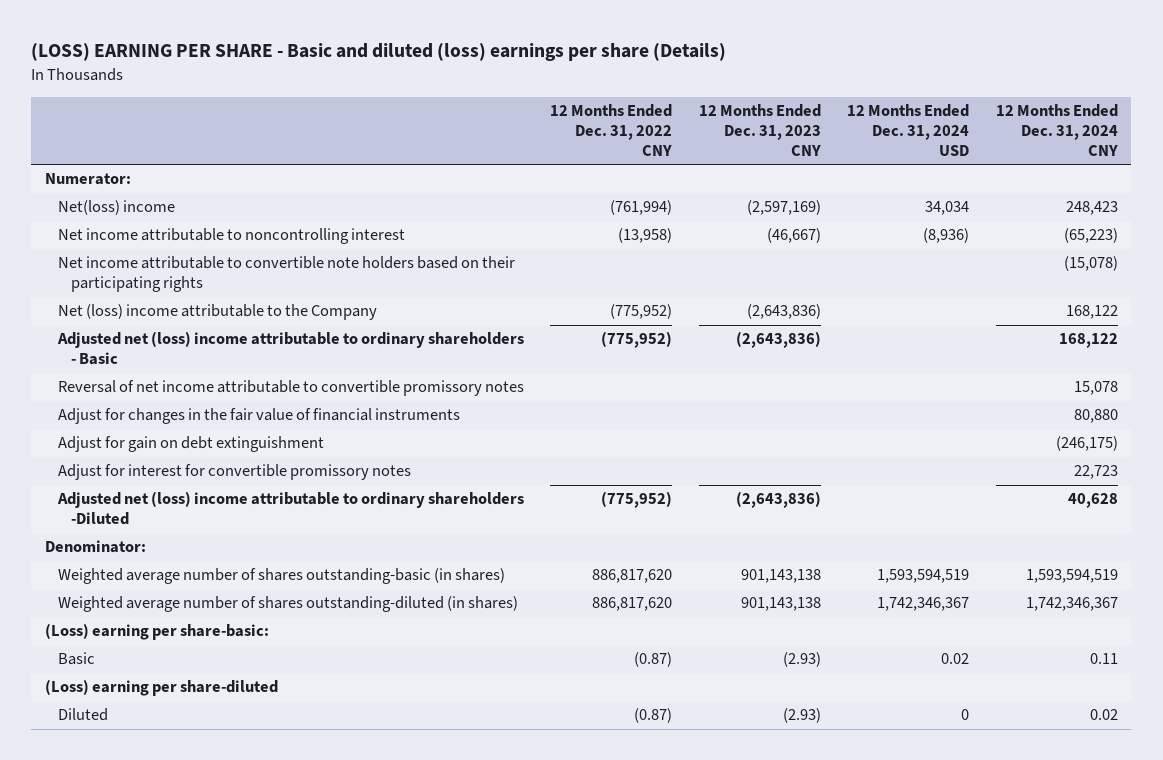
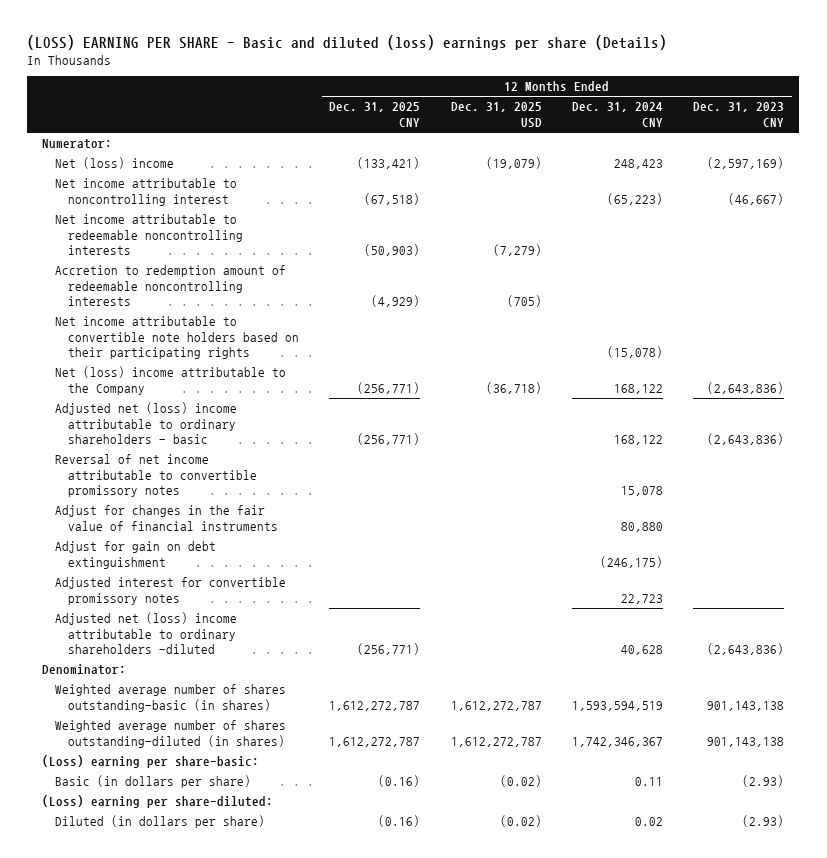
- | 12 Months Ended Dec. 31, 2022 CNY | 12 Months Ended Dec. 31, 2023 CNY | 12 Months Ended Dec. 31, 2024 USD | 12 Months Ended Dec. 31, 2024 CNY
+ | 12 Months Ended Dec. 31, 2025 CNY | 12 Months Ended Dec. 31, 2025 USD | 12 Months Ended Dec. 31, 2024 CNY | 12 Months Ended Dec. 31, 2023 CNY
- Net(loss) income | (761,994) | (2,597,169) | 34,034 | 248,423
+ Net (loss) income | (133,421) | (19,079) | 248,423 | (2,597,169)
+ Net income attributable to redeemable noncontrolling interests | (50,903) | (7,279) | |
+ Accretion to redemption amount of redeemable noncontrolling interests | (4,929) | (705) | |
- Adjusted net (loss) income attributable to ordinary shareholders - Basic | (775,952) | (2,643,836) | | 168,122
+ Adjusted net (loss) income attributable to ordinary shareholders - basic | (256,771) | | 168,122 | (2,643,836)
- Adjust for interest for convertible promissory notes | | | | 22,723
- Adjusted net (loss) income attributable to ordinary shareholders -Diluted | (775,952) | (2,643,836) | | 40,628
+ Adjusted interest for convertible promissory notes | | | 22,723 |
+ Adjusted net (loss) income attributable to ordinary shareholders -diluted | (256,771) | | 40,628 | (2,643,836)
- Basic | (0.87) | (2.93) | 0.02 | 0.11
- (Loss) earning per share-diluted
- Diluted | (0.87) | (2.93) | 0 | 0.02
+ Basic (in dollars per share) | (0.16) | (0.02) | 0.11 | (2.93)
+ (Loss) earning per share-diluted:
+ Diluted (in dollars per share) | (0.16) | (0.02) | 0.02 | (2.93)

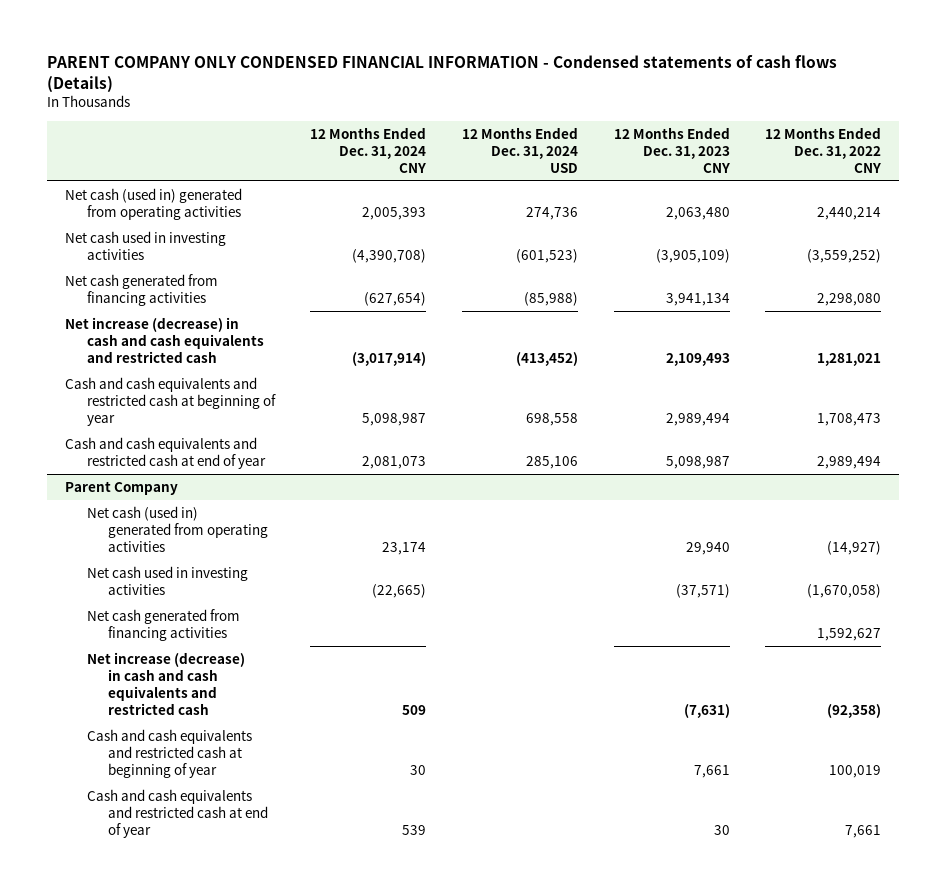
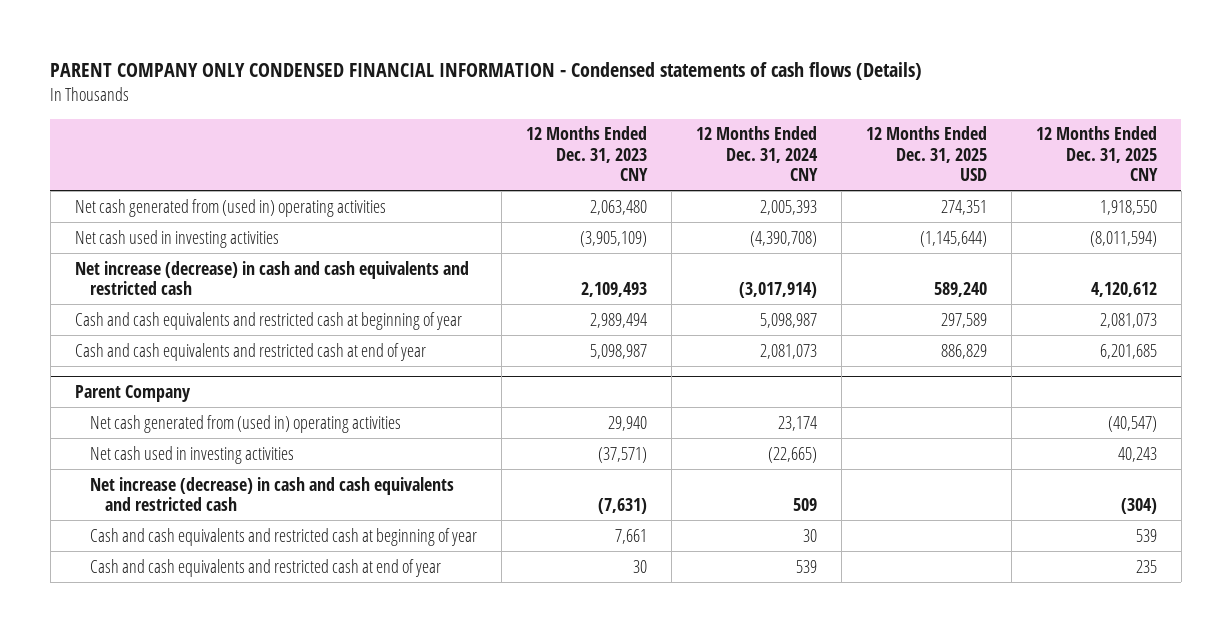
- | 12 Months Ended Dec. 31, 2024 CNY | 12 Months Ended Dec. 31, 2024 USD | 12 Months Ended Dec. 31, 2023 CNY | 12 Months Ended Dec. 31, 2022 CNY
+ | 12 Months Ended Dec. 31, 2023 CNY | 12 Months Ended Dec. 31, 2024 CNY | 12 Months Ended Dec. 31, 2025 USD | 12 Months Ended Dec. 31, 2025 CNY
- Net cash (used in) generated from operating activities | 2,005,393 | 274,736 | 2,063,480 | 2,440,214
+ Net cash generated from (used in) operating activities | 2,063,480 | 2,005,393 | 274,351 | 1,918,550
- Net cash generated from financing activities | (627,654) | (85,988) | 3,941,134 | 2,298,080
@ Parent Company
- Net cash (used in) generated from operating activities | 23,174 | | 29,940 | (14,927)
+ Net cash generated from (used in) operating activities | 29,940 | 23,174 | | (40,547)
- Net cash generated from financing activities | | | | 1,592,627

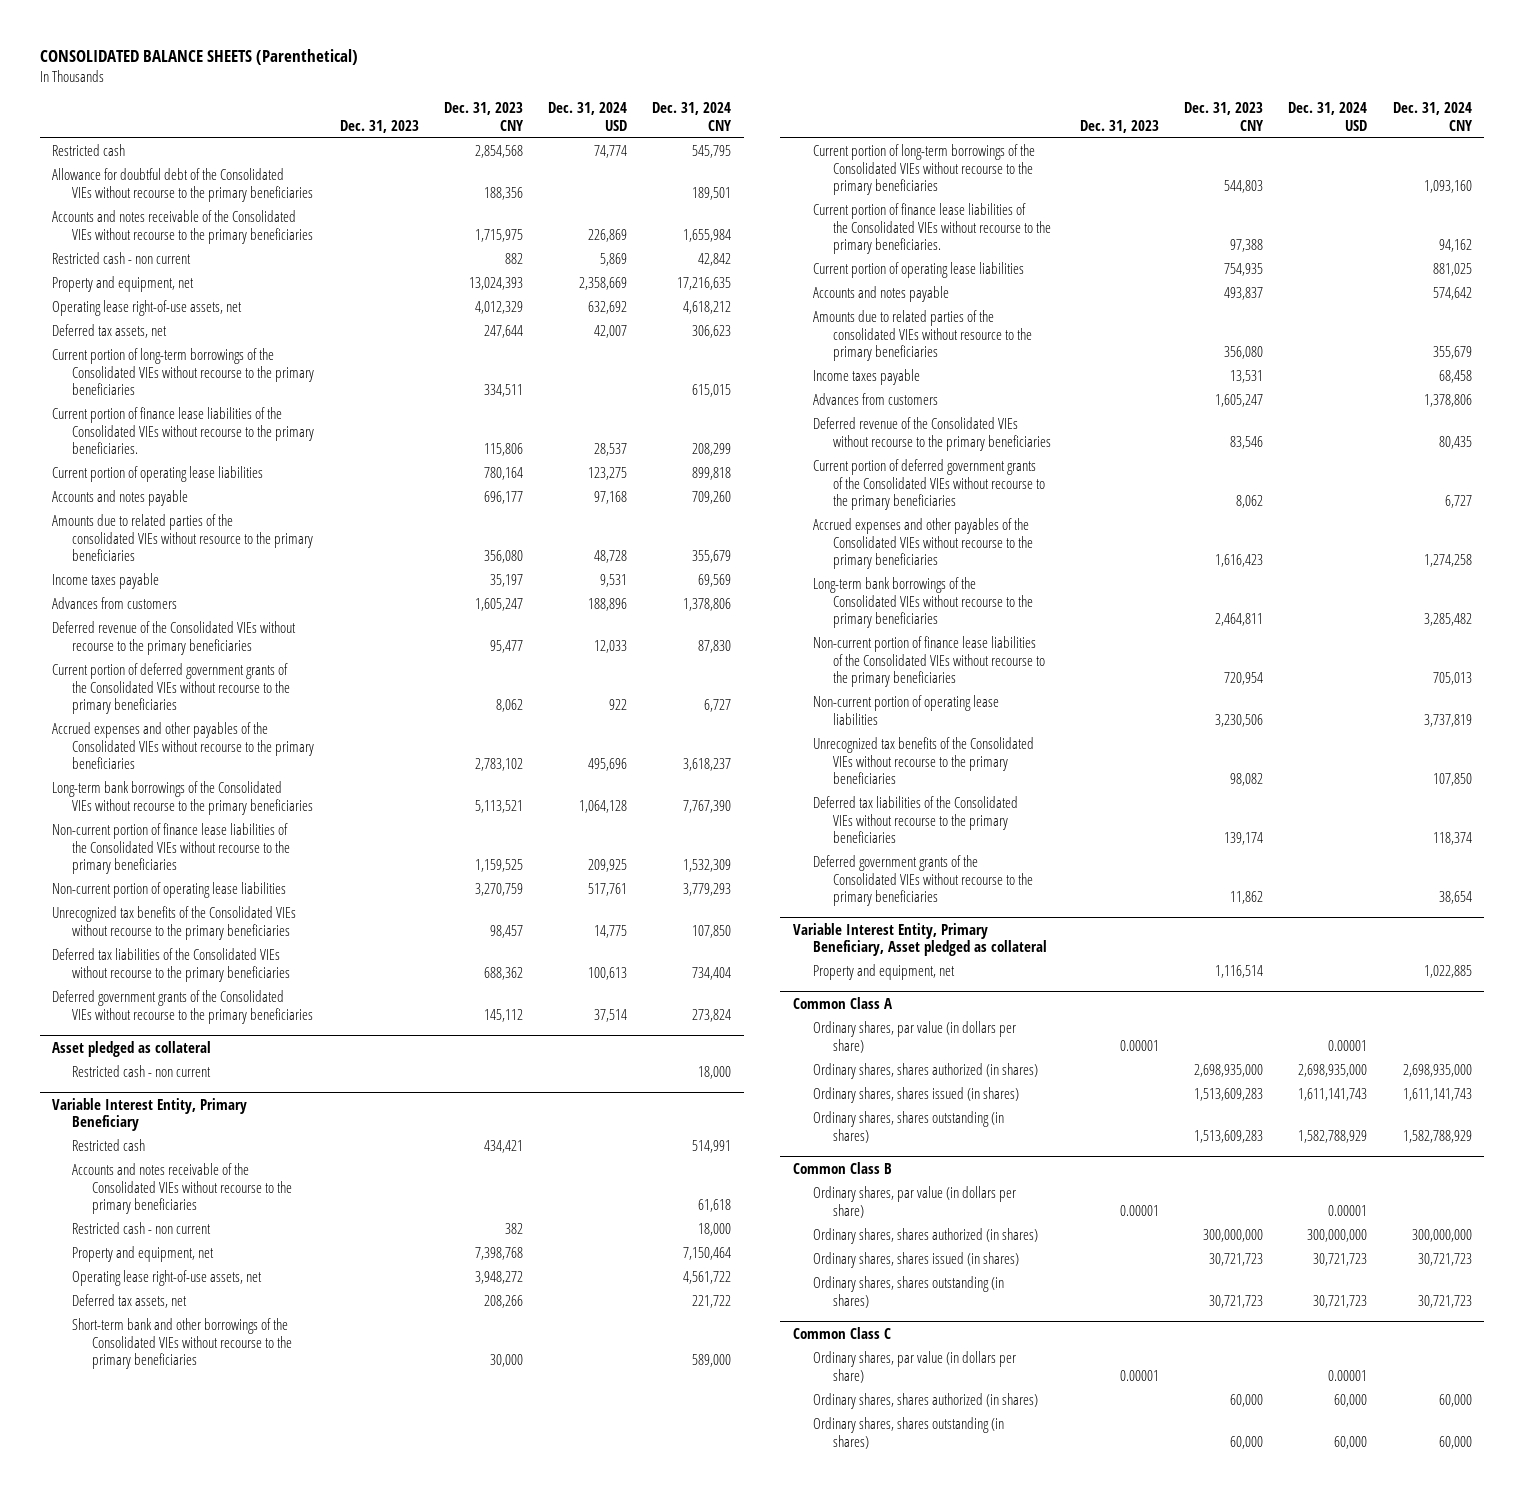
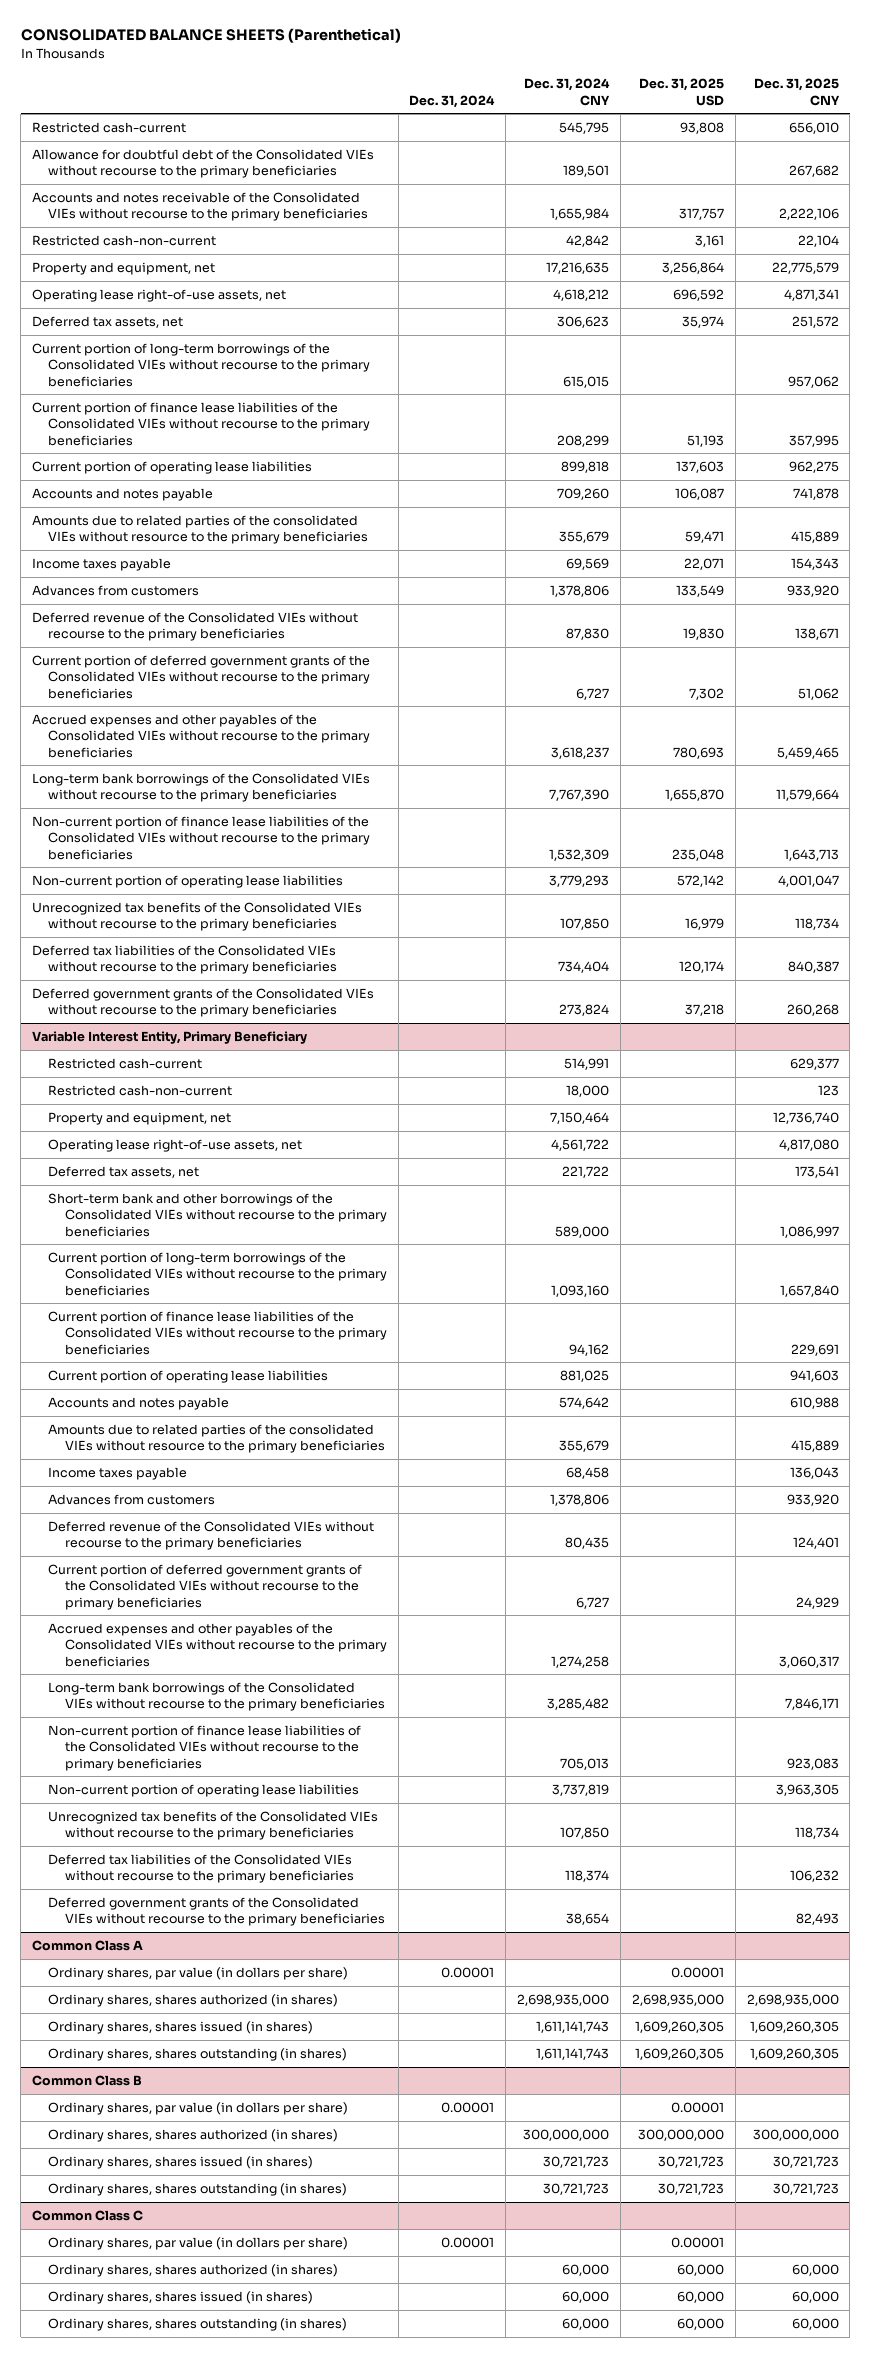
- | Dec. 31, 2023 | Dec. 31, 2023 CNY | Dec. 31, 2024 USD | Dec. 31, 2024 CNY
+ | Dec. 31, 2024 | Dec. 31, 2024 CNY | Dec. 31, 2025 USD | Dec. 31, 2025 CNY
- Restricted cash | | 2,854,568 | 74,774 | 545,795
+ Restricted cash-current | | 545,795 | 93,808 | 656,010
- Restricted cash - non current | | 882 | 5,869 | 42,842
+ Restricted cash-non-current | | 42,842 | 3,161 | 22,104
- Current portion of finance lease liabilities of the Consolidated VIEs without recourse to the primary beneficiaries. | | 115,806 | 28,537 | 208,299
+ Current portion of finance lease liabilities of the Consolidated VIEs without recourse to the primary beneficiaries | | 208,299 | 51,193 | 357,995
- Asset pledged as collateral
- Restricted cash - non current | | | | 18,000
@ Variable Interest Entity, Primary Beneficiary
- Restricted cash | | 434,421 | | 514,991
- Accounts and notes receivable of the Consolidated VIEs without recourse to the primary beneficiaries | | | | 61,618
- Restricted cash - non current | | 382 | | 18,000
+ Restricted cash-current | | 514,991 | | 629,377
+ Restricted cash-non-current | | 18,000 | | 123
- Current portion of finance lease liabilities of the Consolidated VIEs without recourse to the primary beneficiaries. | | 97,388 | | 94,162
+ Current portion of finance lease liabilities of the Consolidated VIEs without recourse to the primary beneficiaries | | 94,162 | | 229,691
- Variable Interest Entity, Primary Beneficiary, Asset pledged as collateral
- Property and equipment, net | | 1,116,514 | | 1,022,885
@ Common Class A
- Ordinary shares, shares outstanding (in shares) | | 1,513,609,283 | 1,582,788,929 | 1,582,788,929
+ Ordinary shares, shares outstanding (in shares) | | 1,611,141,743 | 1,609,260,305 | 1,609,260,305
@ Common Class C
+ Ordinary shares, shares issued (in shares) | | 60,000 | 60,000 | 60,000

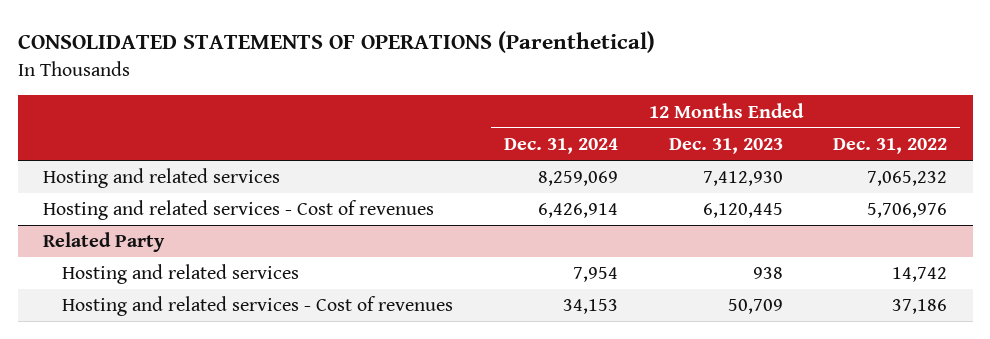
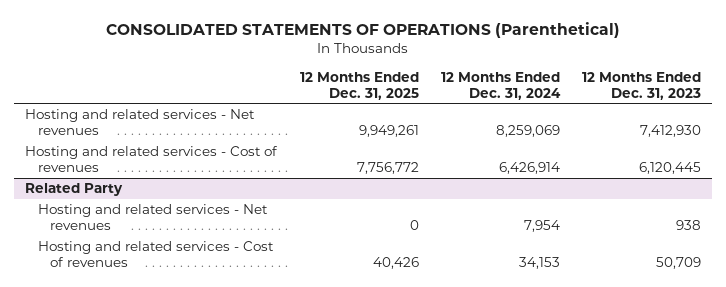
- | 12 Months Ended Dec. 31, 2024 | 12 Months Ended Dec. 31, 2023 | 12 Months Ended Dec. 31, 2022
+ | 12 Months Ended Dec. 31, 2025 | 12 Months Ended Dec. 31, 2024 | 12 Months Ended Dec. 31, 2023
- Hosting and related services | 8,259,069 | 7,412,930 | 7,065,232
+ Hosting and related services - Net revenues | 9,949,261 | 8,259,069 | 7,412,930
@ Related Party
- Hosting and related services | 7,954 | 938 | 14,742
+ Hosting and related services - Net revenues | 0 | 7,954 | 938

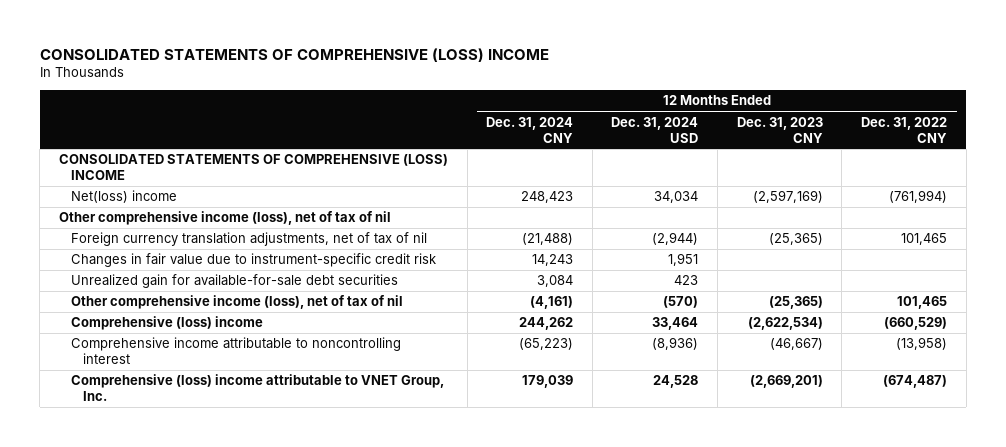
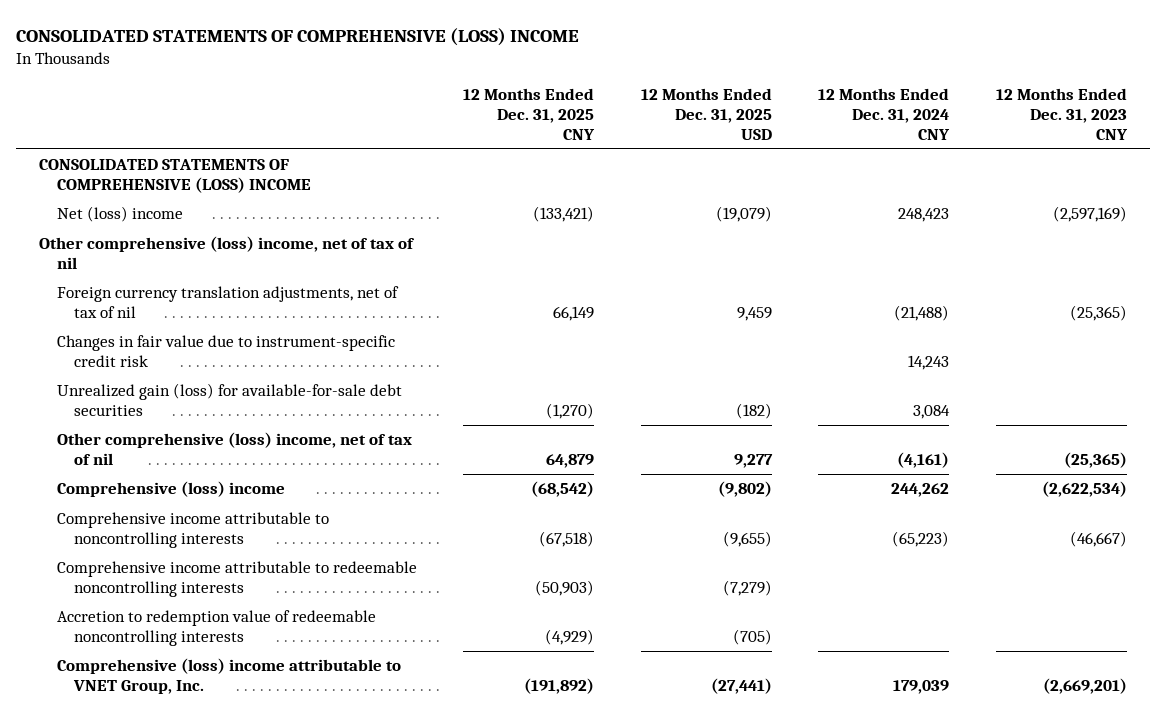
- | 12 Months Ended Dec. 31, 2024 CNY | 12 Months Ended Dec. 31, 2024 USD | 12 Months Ended Dec. 31, 2023 CNY | 12 Months Ended Dec. 31, 2022 CNY
+ | 12 Months Ended Dec. 31, 2025 CNY | 12 Months Ended Dec. 31, 2025 USD | 12 Months Ended Dec. 31, 2024 CNY | 12 Months Ended Dec. 31, 2023 CNY
- Net(loss) income | 248,423 | 34,034 | (2,597,169) | (761,994)
- Other comprehensive income (loss), net of tax of nil
+ Net (loss) income | (133,421) | (19,079) | 248,423 | (2,597,169)
+ Other comprehensive (loss) income, net of tax of nil
- Unrealized gain for available-for-sale debt securities | 3,084 | 423 | |
- Other comprehensive income (loss), net of tax of nil | (4,161) | (570) | (25,365) | 101,465
+ Unrealized gain (loss) for available-for-sale debt securities | (1,270) | (182) | 3,084 |
+ Other comprehensive (loss) income, net of tax of nil | 64,879 | 9,277 | (4,161) | (25,365)
- Comprehensive income attributable to noncontrolling interest | (65,223) | (8,936) | (46,667) | (13,958)
+ Comprehensive income attributable to noncontrolling interests | (67,518) | (9,655) | (65,223) | (46,667)
+ Comprehensive income attributable to redeemable noncontrolling interests | (50,903) | (7,279) | |
+ Accretion to redemption value of redeemable noncontrolling interests | (4,929) | (705) | |

